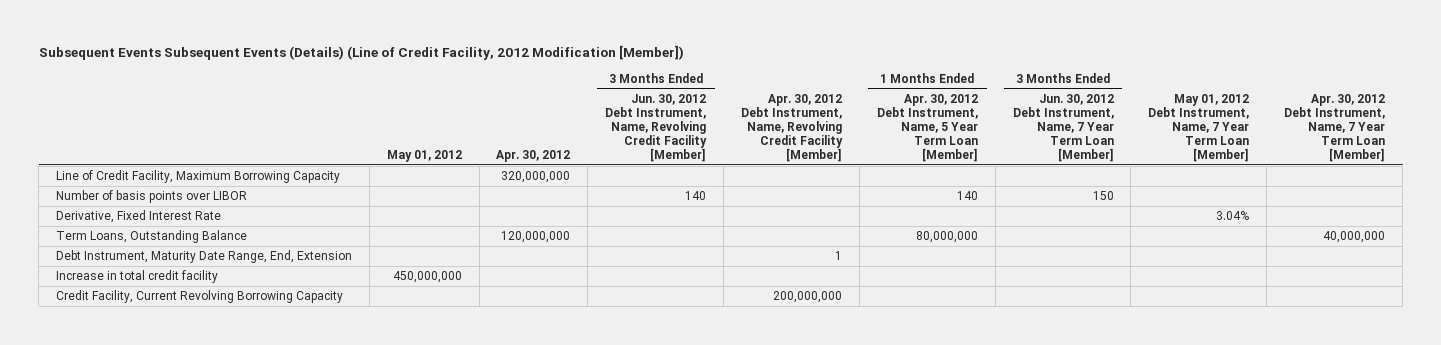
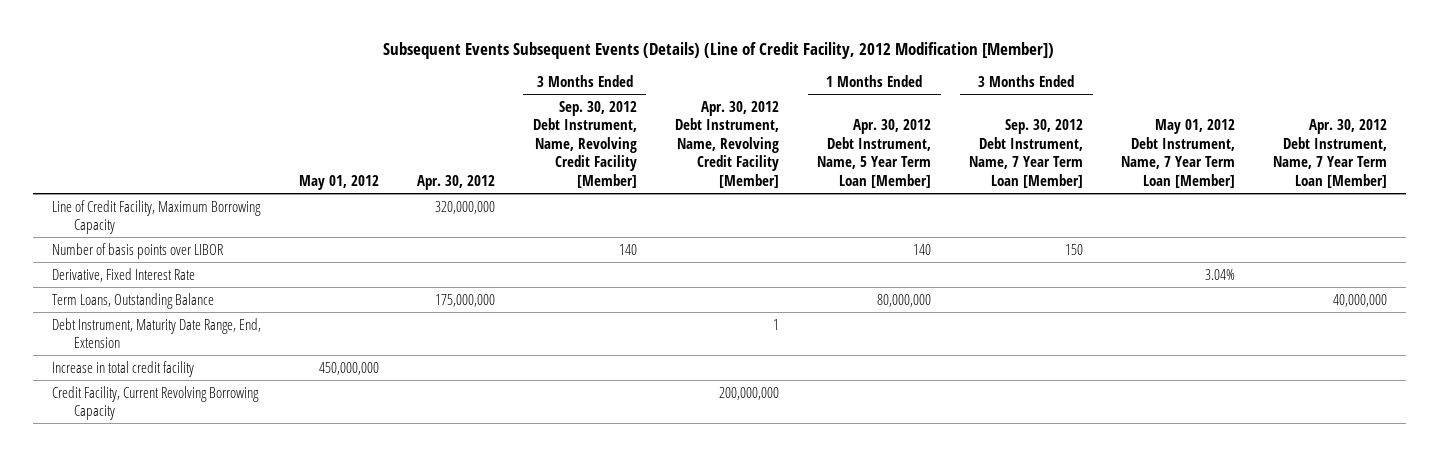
- | May 01, 2012 | Apr. 30, 2012 | 3 Months Ended Jun. 30, 2012 Debt Instrument, Name, Revolving Credit Facility [Member] | Apr. 30, 2012 Debt Instrument, Name, Revolving Credit Facility [Member] | 1 Months Ended Apr. 30, 2012 Debt Instrument, Name, 5 Year Term Loan [Member] | 3 Months Ended Jun. 30, 2012 Debt Instrument, Name, 7 Year Term Loan [Member] | May 01, 2012 Debt Instrument, Name, 7 Year Term Loan [Member] | Apr. 30, 2012 Debt Instrument, Name, 7 Year Term Loan [Member]
+ | May 01, 2012 | Apr. 30, 2012 | 3 Months Ended Sep. 30, 2012 Debt Instrument, Name, Revolving Credit Facility [Member] | Apr. 30, 2012 Debt Instrument, Name, Revolving Credit Facility [Member] | 1 Months Ended Apr. 30, 2012 Debt Instrument, Name, 5 Year Term Loan [Member] | 3 Months Ended Sep. 30, 2012 Debt Instrument, Name, 7 Year Term Loan [Member] | May 01, 2012 Debt Instrument, Name, 7 Year Term Loan [Member] | Apr. 30, 2012 Debt Instrument, Name, 7 Year Term Loan [Member]
- Term Loans, Outstanding Balance | | 120,000,000 | | | 80,000,000 | | | 40,000,000
+ Term Loans, Outstanding Balance | | 175,000,000 | | | 80,000,000 | | | 40,000,000

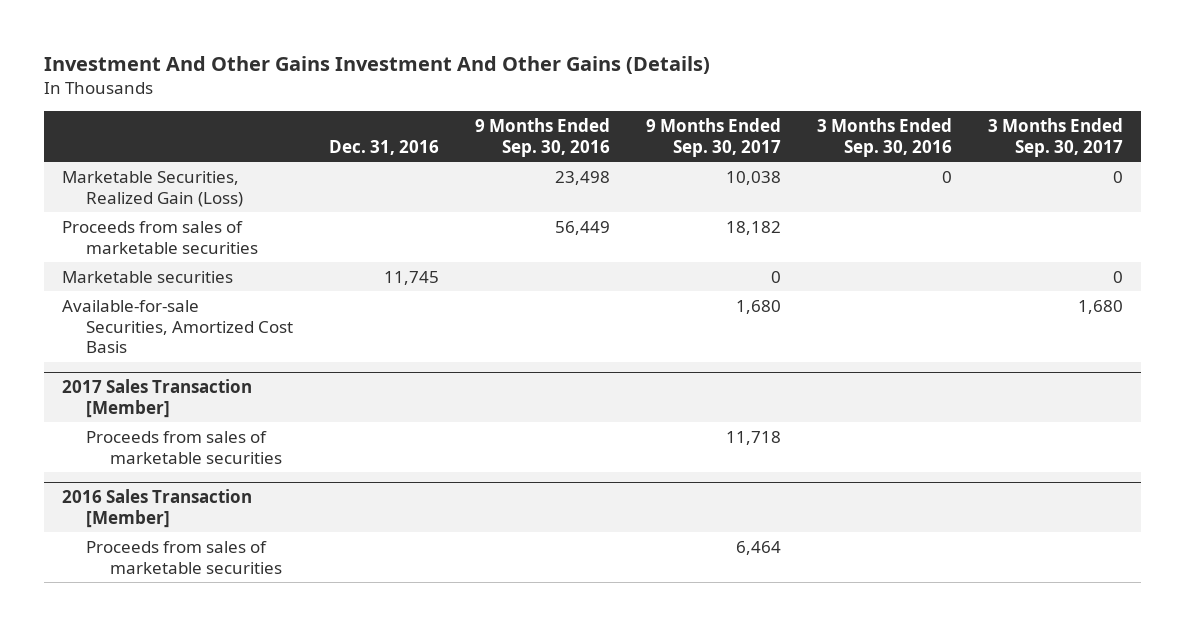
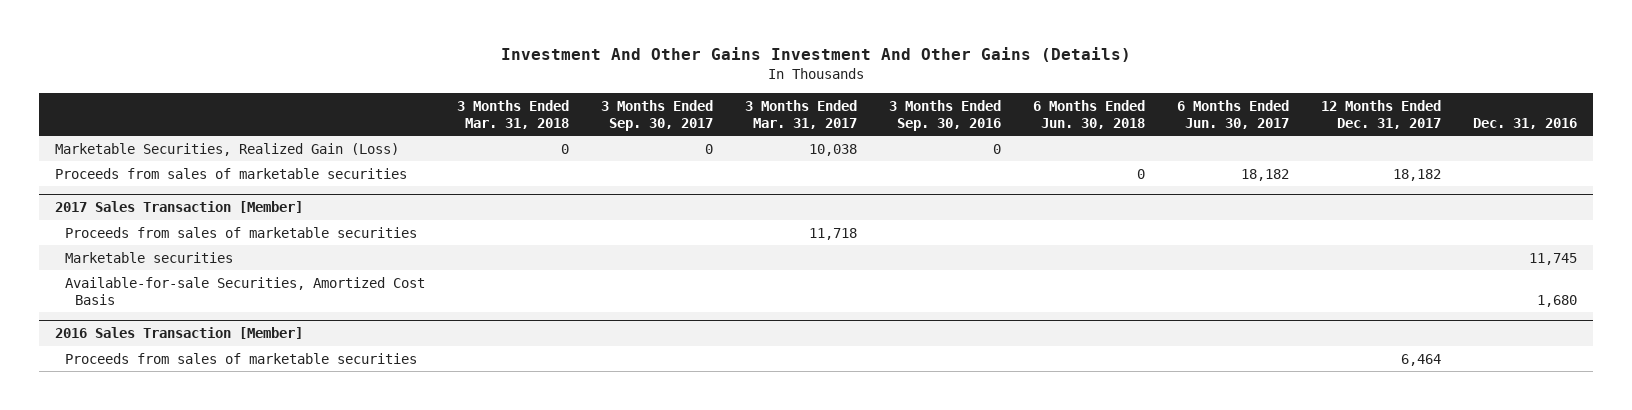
- | Dec. 31, 2016 | 9 Months Ended Sep. 30, 2016 | 9 Months Ended Sep. 30, 2017 | 3 Months Ended Sep. 30, 2016 | 3 Months Ended Sep. 30, 2017
+ | 3 Months Ended Mar. 31, 2018 | 3 Months Ended Sep. 30, 2017 | 3 Months Ended Mar. 31, 2017 | 3 Months Ended Sep. 30, 2016 | 6 Months Ended Jun. 30, 2018 | 6 Months Ended Jun. 30, 2017 | 12 Months Ended Dec. 31, 2017 | Dec. 31, 2016
- Marketable securities | 11,745 | | 0 | | 0
- Available-for-sale Securities, Amortized Cost Basis | | | 1,680 | | 1,680
@ 2017 Sales Transaction [Member]
+ Marketable securities | | | | | | | | 11,745
+ Available-for-sale Securities, Amortized Cost Basis | | | | | | | | 1,680

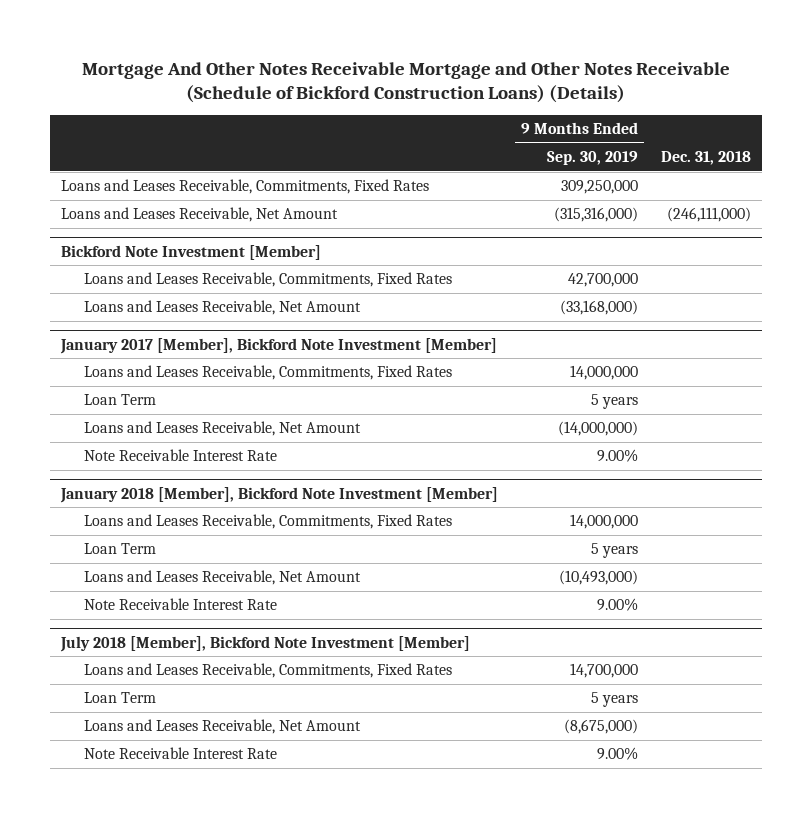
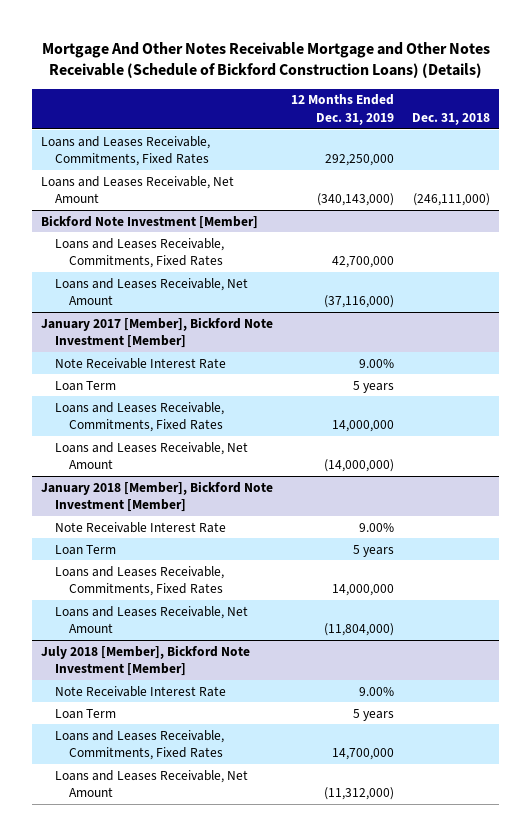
- | 9 Months Ended Sep. 30, 2019 | Dec. 31, 2018
+ | 12 Months Ended Dec. 31, 2019 | Dec. 31, 2018
@ January 2017 [Member], Bickford Note Investment [Member]
moved up: Note Receivable Interest Rate | 9.00% |
moved down: Loans and Leases Receivable, Commitments, Fixed Rates | 14,000,000 |
@ January 2018 [Member], Bickford Note Investment [Member]
moved up: Note Receivable Interest Rate | 9.00% |
moved down: Loans and Leases Receivable, Commitments, Fixed Rates | 14,000,000 |
@ July 2018 [Member], Bickford Note Investment [Member]
moved up: Note Receivable Interest Rate | 9.00% |
moved down: Loans and Leases Receivable, Commitments, Fixed Rates | 14,700,000 |

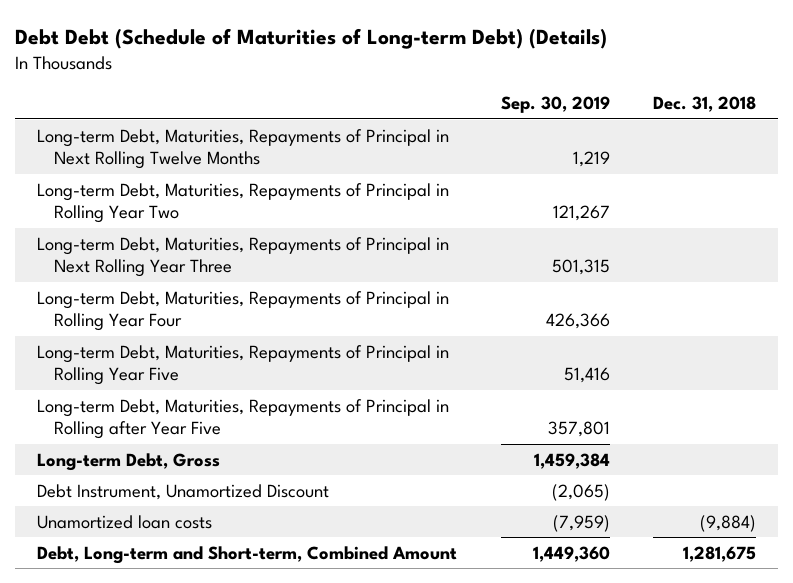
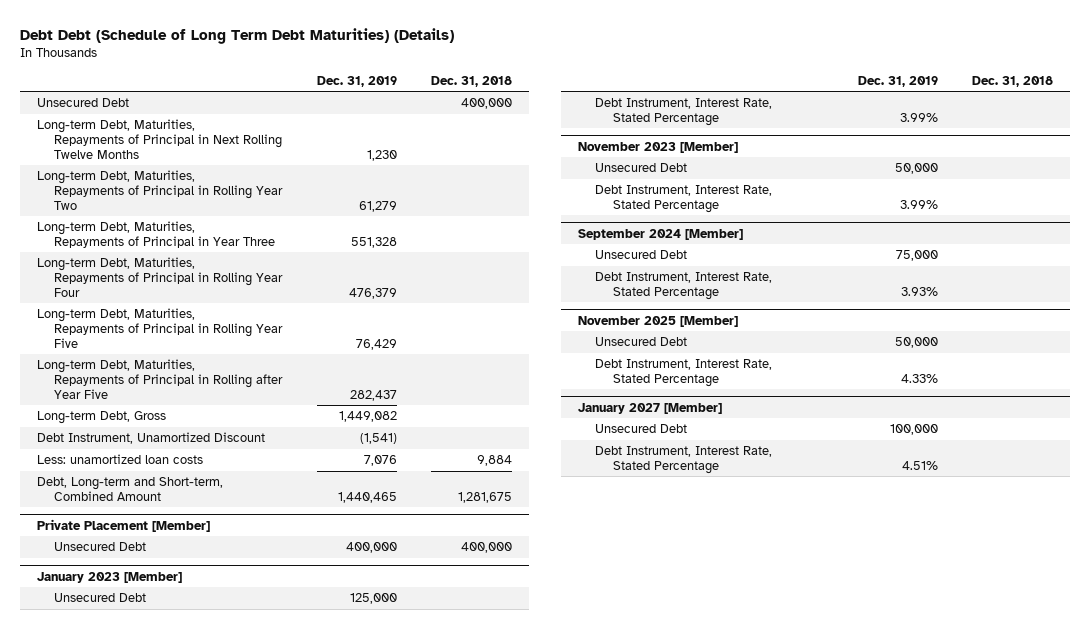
- Debt Debt (Schedule of Maturities of Long-term Debt) (Details)
+ Debt Debt (Schedule of Long Term Debt Maturities) (Details)
- | Sep. 30, 2019 | Dec. 31, 2018
+ | Dec. 31, 2019 | Dec. 31, 2018
+ Unsecured Debt | | 400,000
- Long-term Debt, Maturities, Repayments of Principal in Next Rolling Year Three | 501,315 |
+ Long-term Debt, Maturities, Repayments of Principal in Year Three | 551,328 |
- Unamortized loan costs | (7,959) | (9,884)
+ Less: unamortized loan costs | 7,076 | 9,884
+ Private Placement [Member]
+ Unsecured Debt | 400,000 | 400,000
+ January 2023 [Member]
+ Unsecured Debt | 125,000 |
+ Debt Instrument, Interest Rate, Stated Percentage | 3.99% |
+ November 2023 [Member]
+ Unsecured Debt | 50,000 |
+ Debt Instrument, Interest Rate, Stated Percentage | 3.99% |
+ September 2024 [Member]
+ Unsecured Debt | 75,000 |
+ Debt Instrument, Interest Rate, Stated Percentage | 3.93% |
+ November 2025 [Member]
+ Unsecured Debt | 50,000 |
+ Debt Instrument, Interest Rate, Stated Percentage | 4.33% |
+ January 2027 [Member]
+ Unsecured Debt | 100,000 |
+ Debt Instrument, Interest Rate, Stated Percentage | 4.51% |

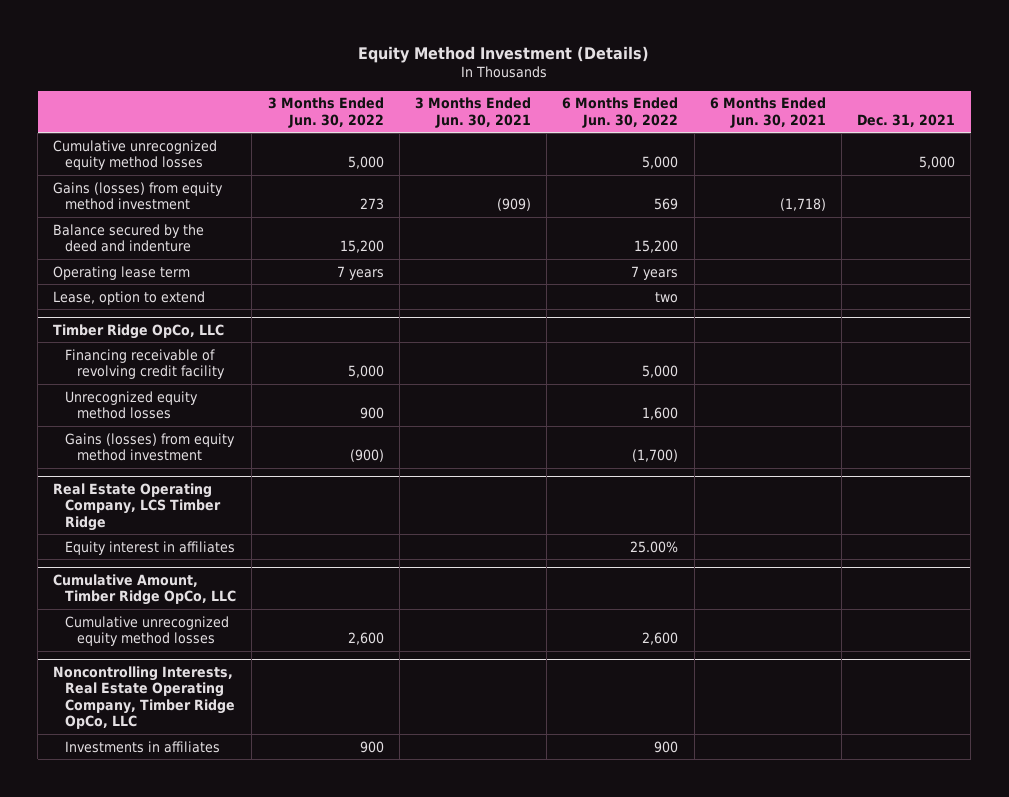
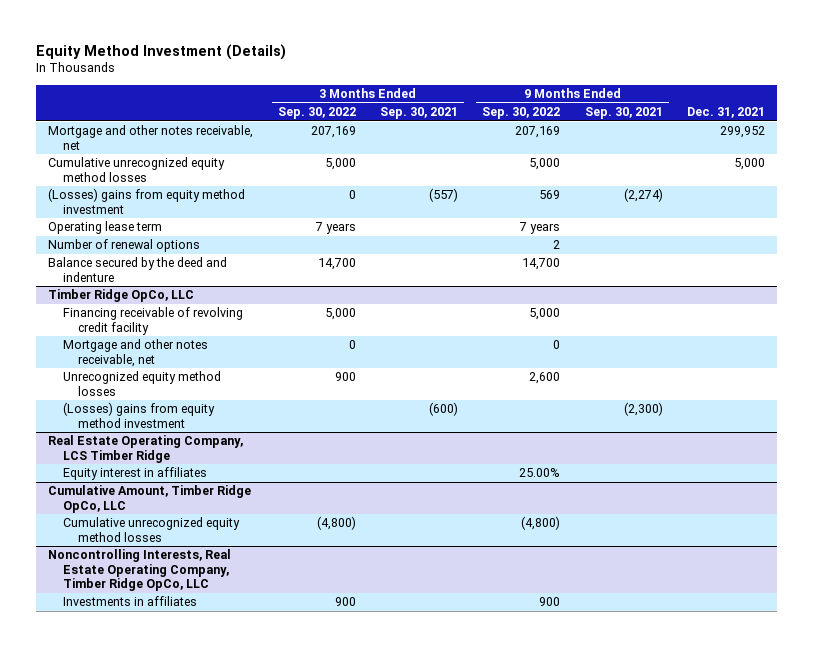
- | 3 Months Ended Jun. 30, 2022 | 3 Months Ended Jun. 30, 2021 | 6 Months Ended Jun. 30, 2022 | 6 Months Ended Jun. 30, 2021 | Dec. 31, 2021
+ | 3 Months Ended Sep. 30, 2022 | 3 Months Ended Sep. 30, 2021 | 9 Months Ended Sep. 30, 2022 | 9 Months Ended Sep. 30, 2021 | Dec. 31, 2021
+ Mortgage and other notes receivable, net | 207,169 | | 207,169 | | 299,952
- Gains (losses) from equity method investment | 273 | (909) | 569 | (1,718) |
+ (Losses) gains from equity method investment | 0 | (557) | 569 | (2,274) |
- Lease, option to extend | | | two | |
+ Number of renewal options | | | 2 | |
moved down: Balance secured by the deed and indenture | 14,700 | | 14,700 | |
@ Timber Ridge OpCo, LLC
+ Mortgage and other notes receivable, net | 0 | | 0 | |
- Gains (losses) from equity method investment | (900) | | (1,700) | |
+ (Losses) gains from equity method investment | | (600) | | (2,300) |

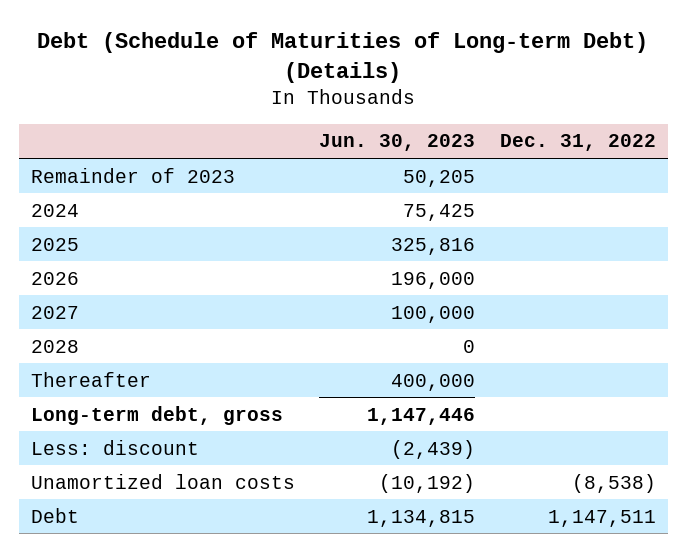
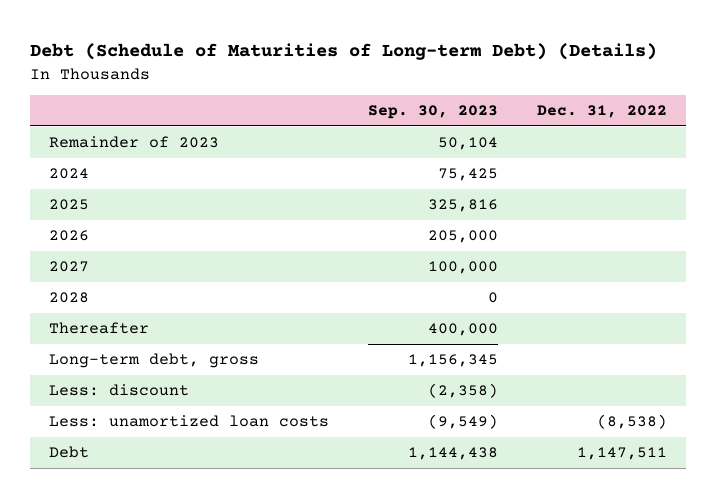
- | Jun. 30, 2023 | Dec. 31, 2022
+ | Sep. 30, 2023 | Dec. 31, 2022
- Unamortized loan costs | (10,192) | (8,538)
+ Less: unamortized loan costs | (9,549) | (8,538)

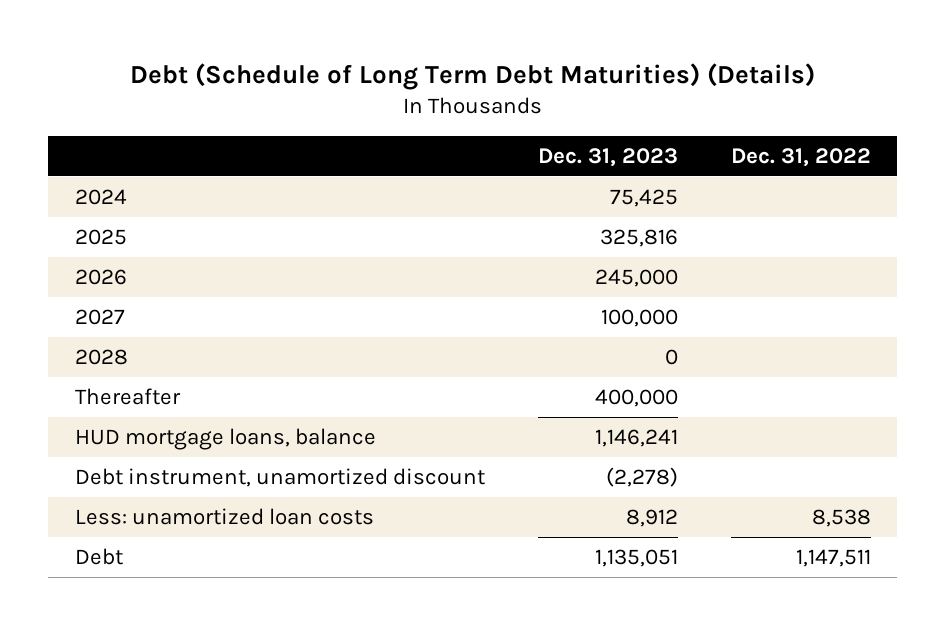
- Debt (Schedule of Maturities of Long-term Debt) (Details)
+ Debt (Schedule of Long Term Debt Maturities) (Details)
- | Sep. 30, 2023 | Dec. 31, 2022
+ | Dec. 31, 2023 | Dec. 31, 2022
- Remainder of 2023 | 50,104 |
- Long-term debt, gross | 1,156,345 |
- Less: discount | (2,358) |
- Less: unamortized loan costs | (9,549) | (8,538)
+ HUD mortgage loans, balance | 1,146,241 |
+ Debt instrument, unamortized discount | (2,278) |
+ Less: unamortized loan costs | 8,912 | 8,538

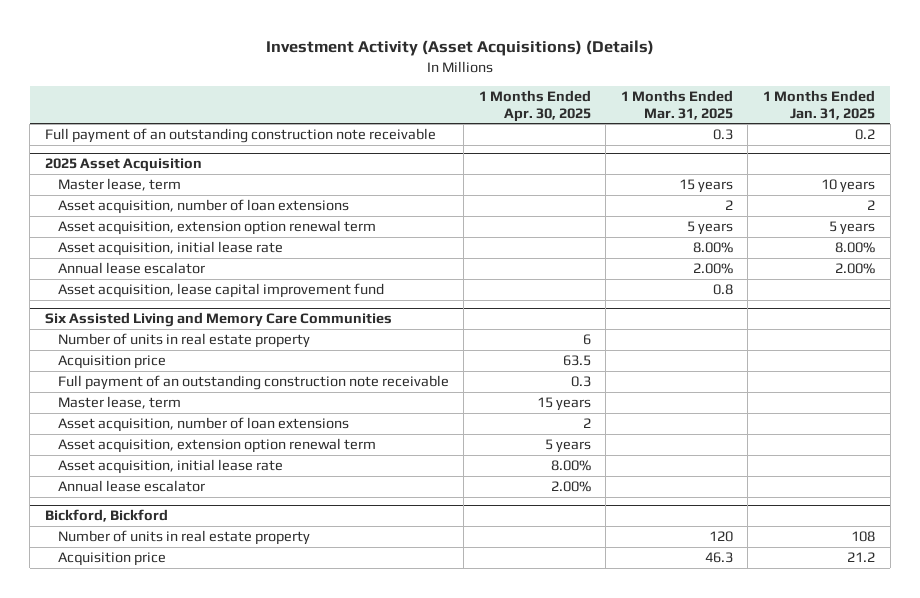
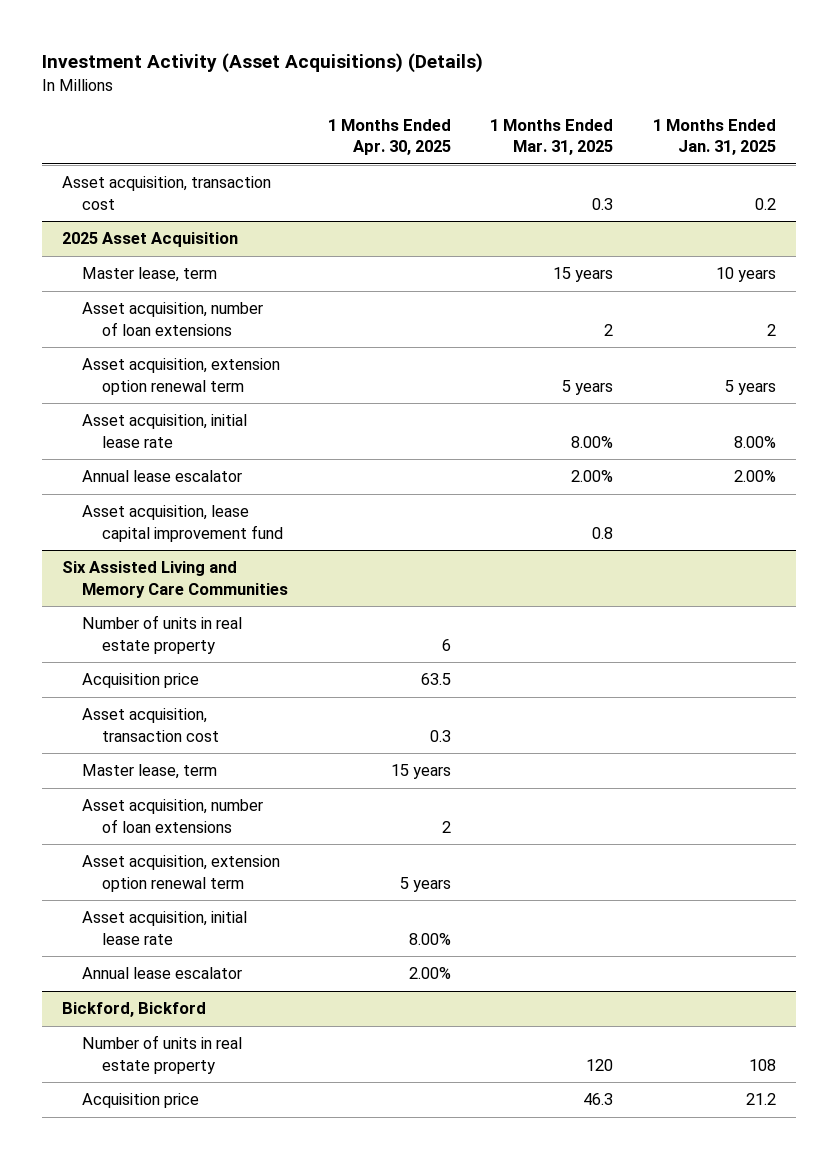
- Full payment of an outstanding construction note receivable | | 0.3 | 0.2
+ Asset acquisition, transaction cost | | 0.3 | 0.2
@ Six Assisted Living and Memory Care Communities
- Full payment of an outstanding construction note receivable | 0.3 | |
+ Asset acquisition, transaction cost | 0.3 | |

